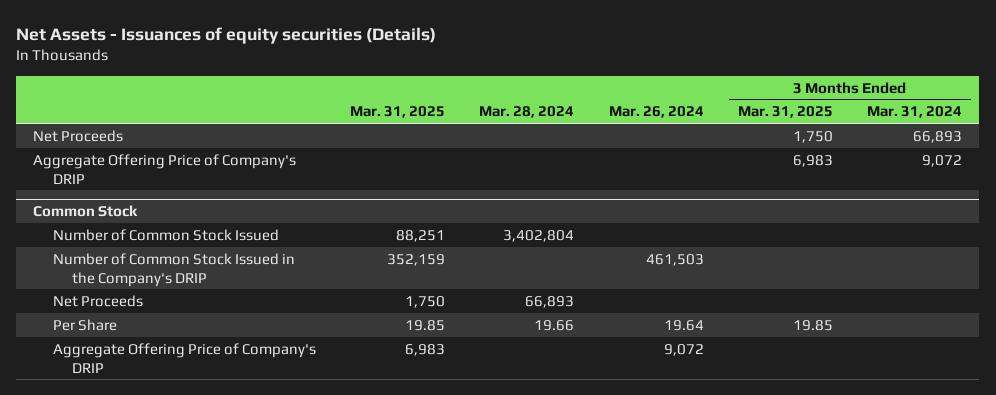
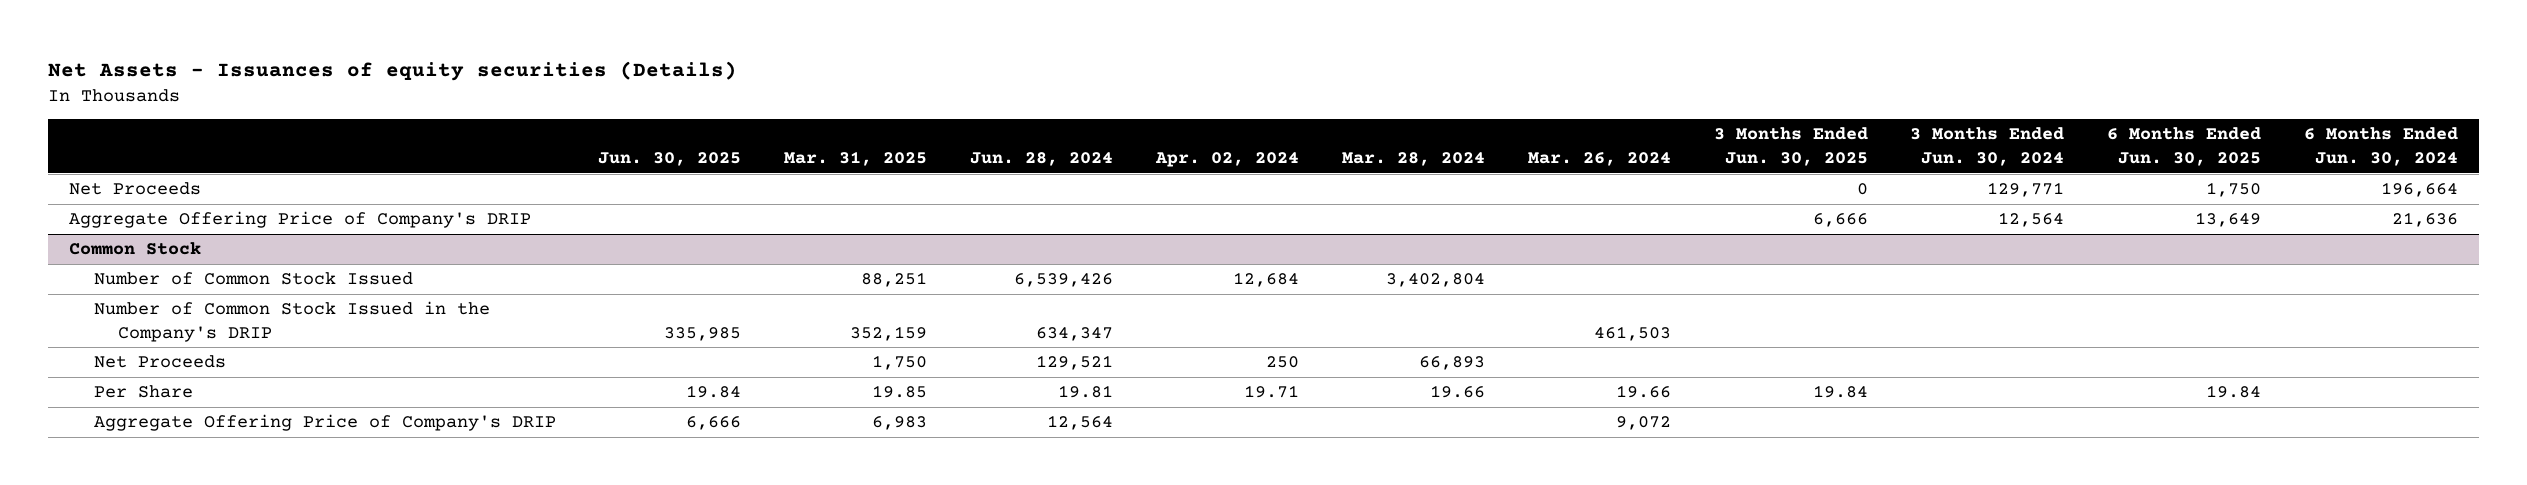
- | Mar. 31, 2025 | Mar. 28, 2024 | Mar. 26, 2024 | 3 Months Ended Mar. 31, 2025 | 3 Months Ended Mar. 31, 2024
+ | Jun. 30, 2025 | Mar. 31, 2025 | Jun. 28, 2024 | Apr. 02, 2024 | Mar. 28, 2024 | Mar. 26, 2024 | 3 Months Ended Jun. 30, 2025 | 3 Months Ended Jun. 30, 2024 | 6 Months Ended Jun. 30, 2025 | 6 Months Ended Jun. 30, 2024
@ Common Stock
- Per Share | 19.85 | 19.66 | 19.64 | 19.85 |
+ Per Share | 19.84 | 19.85 | 19.81 | 19.71 | 19.66 | 19.66 | 19.84 | | 19.84 |

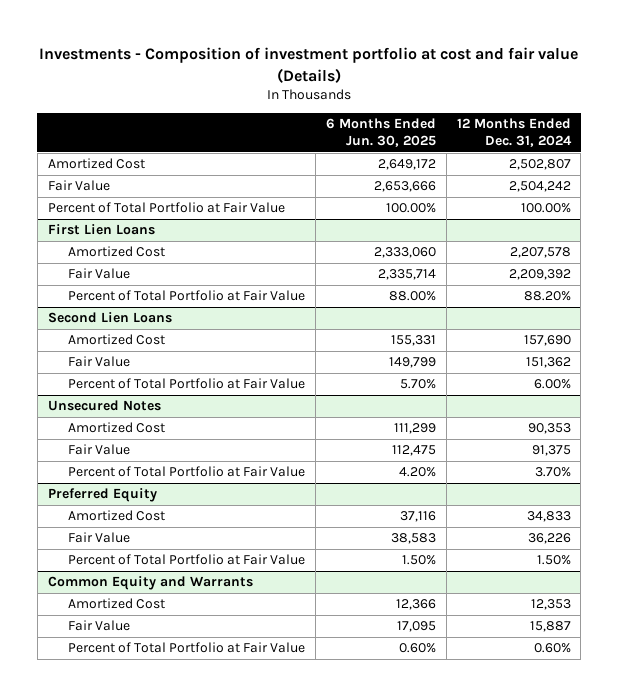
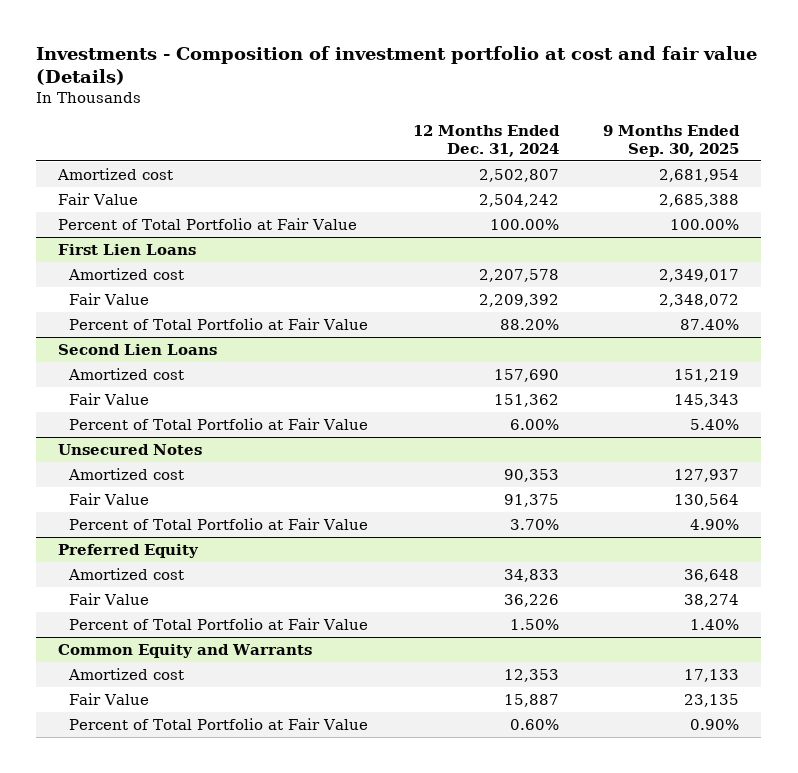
- | 6 Months Ended Jun. 30, 2025 | 12 Months Ended Dec. 31, 2024
+ | 12 Months Ended Dec. 31, 2024 | 9 Months Ended Sep. 30, 2025
- Amortized Cost | 2,649,172 | 2,502,807
+ Amortized cost | 2,502,807 | 2,681,954
@ First Lien Loans
- Amortized Cost | 2,333,060 | 2,207,578
+ Amortized cost | 2,207,578 | 2,349,017
@ Second Lien Loans
- Amortized Cost | 155,331 | 157,690
+ Amortized cost | 157,690 | 151,219
@ Unsecured Notes
- Amortized Cost | 111,299 | 90,353
+ Amortized cost | 90,353 | 127,937
@ Preferred Equity
- Amortized Cost | 37,116 | 34,833
+ Amortized cost | 34,833 | 36,648
@ Common Equity and Warrants
- Amortized Cost | 12,366 | 12,353
+ Amortized cost | 12,353 | 17,133

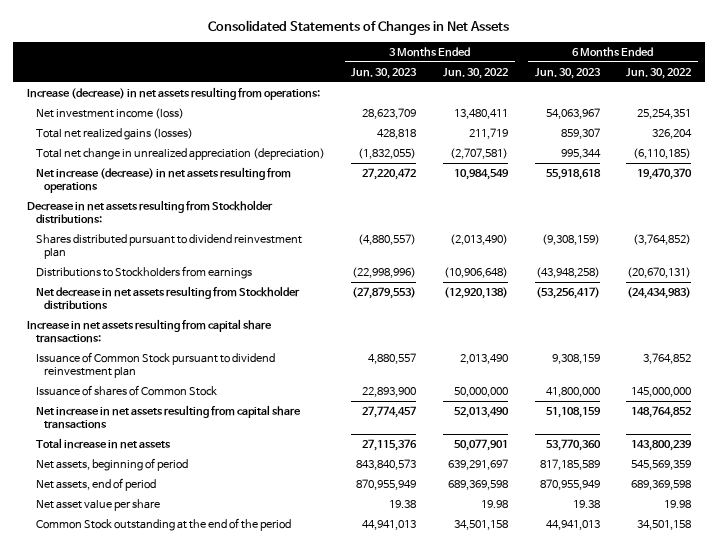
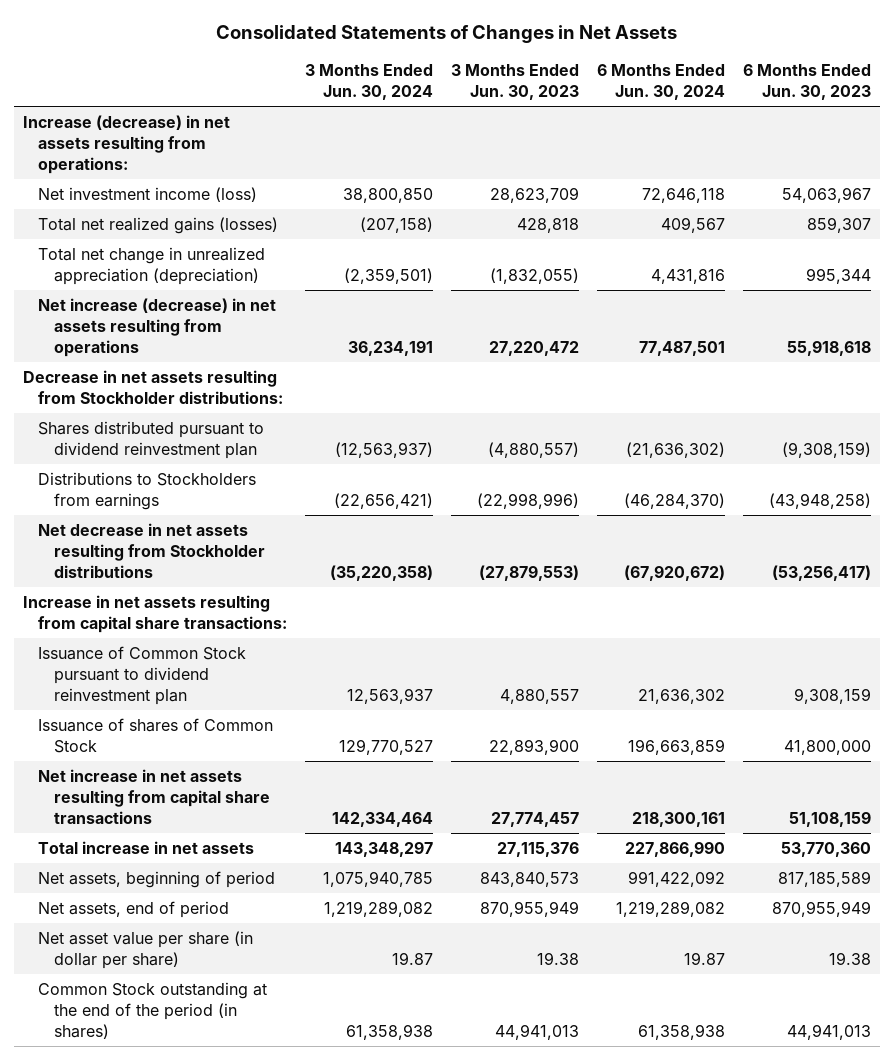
- | 3 Months Ended Jun. 30, 2023 | 3 Months Ended Jun. 30, 2022 | 6 Months Ended Jun. 30, 2023 | 6 Months Ended Jun. 30, 2022
+ | 3 Months Ended Jun. 30, 2024 | 3 Months Ended Jun. 30, 2023 | 6 Months Ended Jun. 30, 2024 | 6 Months Ended Jun. 30, 2023
- Net asset value per share | 19.38 | 19.98 | 19.38 | 19.98
- Common Stock outstanding at the end of the period | 44,941,013 | 34,501,158 | 44,941,013 | 34,501,158
+ Net asset value per share (in dollar per share) | 19.87 | 19.38 | 19.87 | 19.38
+ Common Stock outstanding at the end of the period (in shares) | 61,358,938 | 44,941,013 | 61,358,938 | 44,941,013

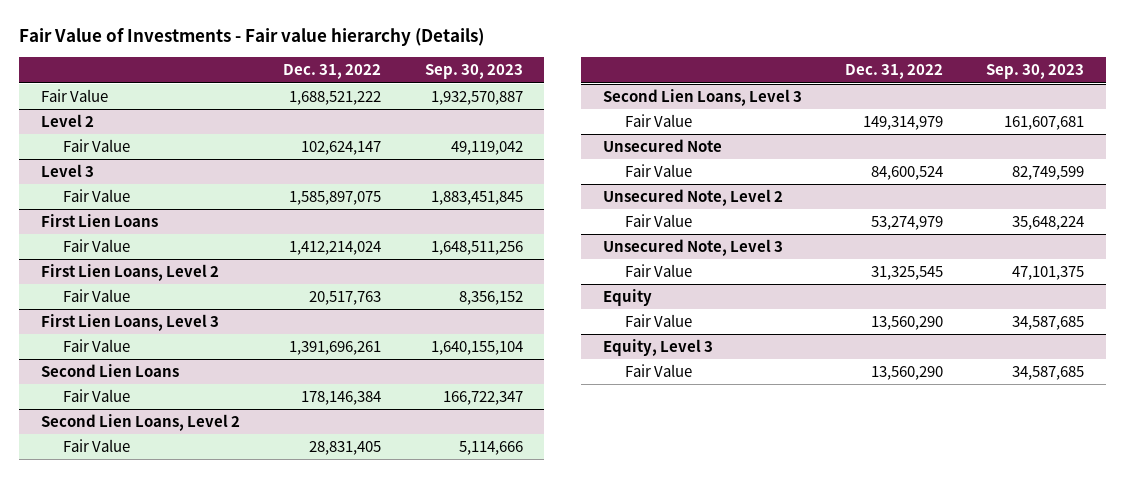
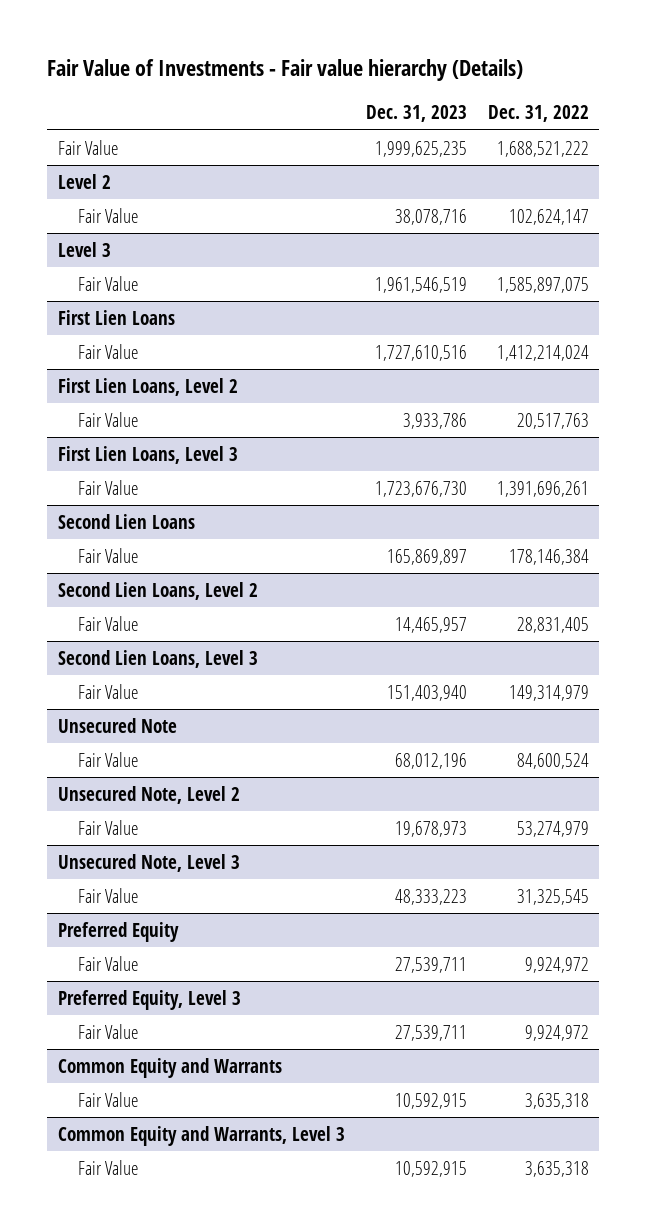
- | Dec. 31, 2022 | Sep. 30, 2023
+ | Dec. 31, 2023 | Dec. 31, 2022
- Equity
- Fair Value | 13,560,290 | 34,587,685
- Equity, Level 3
- Fair Value | 13,560,290 | 34,587,685
+ Preferred Equity
+ Fair Value | 27,539,711 | 9,924,972
+ Preferred Equity, Level 3
+ Fair Value | 27,539,711 | 9,924,972
+ Common Equity and Warrants
+ Fair Value | 10,592,915 | 3,635,318
+ Common Equity and Warrants, Level 3
+ Fair Value | 10,592,915 | 3,635,318

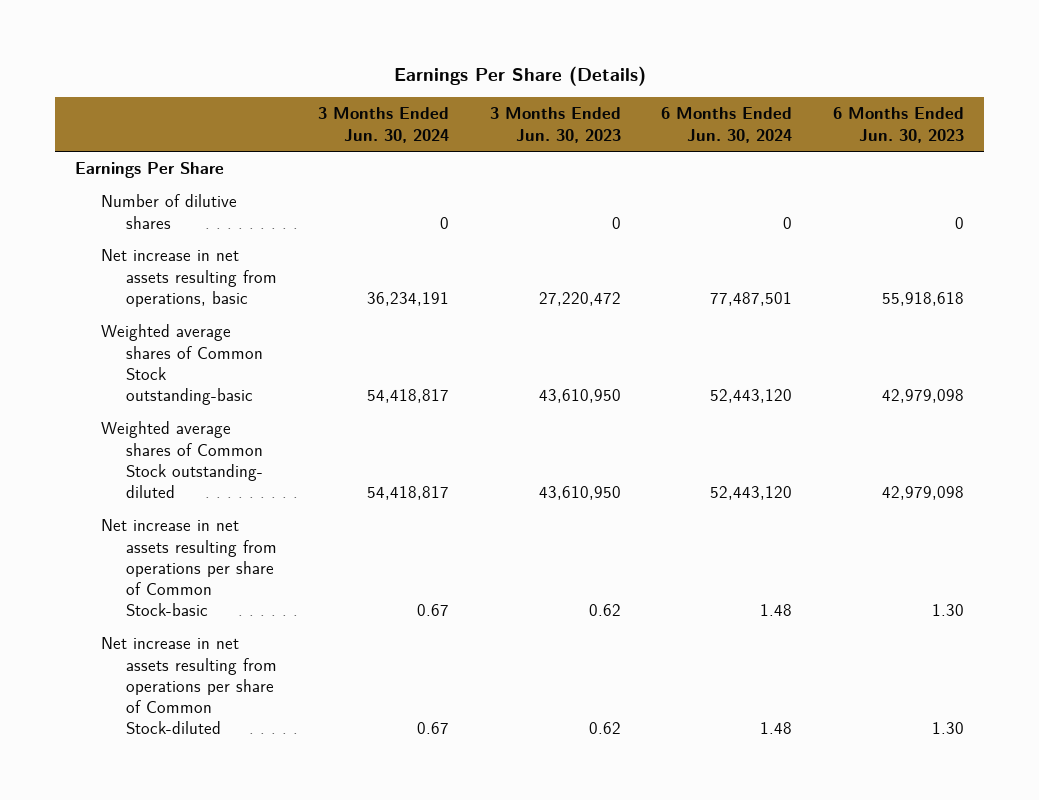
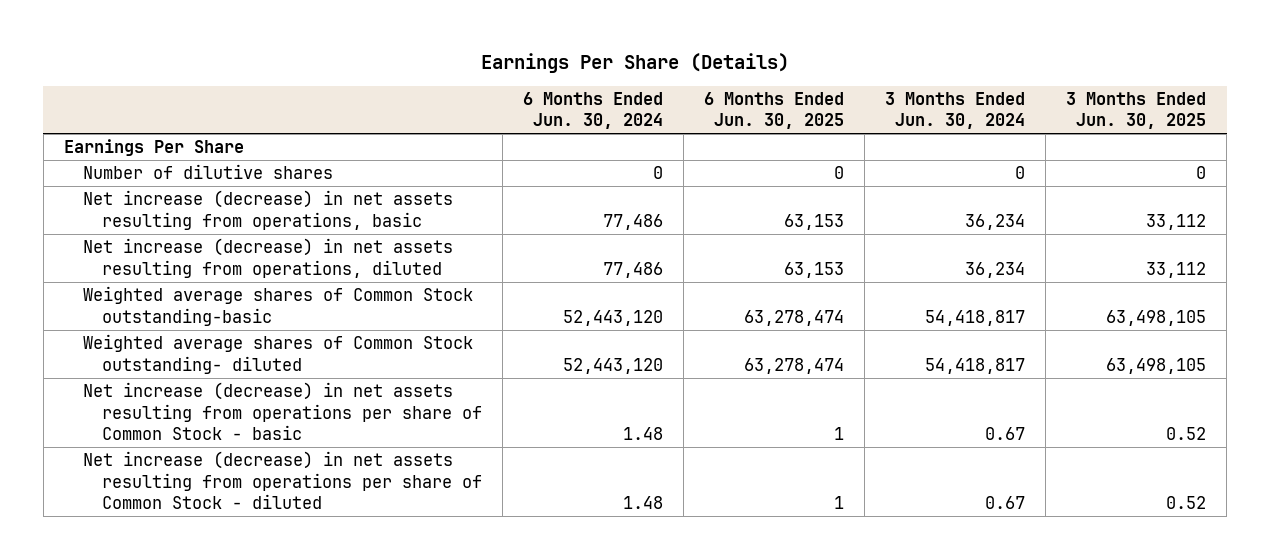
- | 3 Months Ended Jun. 30, 2024 | 3 Months Ended Jun. 30, 2023 | 6 Months Ended Jun. 30, 2024 | 6 Months Ended Jun. 30, 2023
+ | 6 Months Ended Jun. 30, 2024 | 6 Months Ended Jun. 30, 2025 | 3 Months Ended Jun. 30, 2024 | 3 Months Ended Jun. 30, 2025
- Net increase in net assets resulting from operations, basic | 36,234,191 | 27,220,472 | 77,487,501 | 55,918,618
+ Net increase (decrease) in net assets resulting from operations, basic | 77,486 | 63,153 | 36,234 | 33,112
+ Net increase (decrease) in net assets resulting from operations, diluted | 77,486 | 63,153 | 36,234 | 33,112
- Net increase in net assets resulting from operations per share of Common Stock-basic | 0.67 | 0.62 | 1.48 | 1.30
- Net increase in net assets resulting from operations per share of Common Stock-diluted | 0.67 | 0.62 | 1.48 | 1.30
+ Net increase (decrease) in net assets resulting from operations per share of Common Stock - basic | 1.48 | 1 | 0.67 | 0.52
+ Net increase (decrease) in net assets resulting from operations per share of Common Stock - diluted | 1.48 | 1 | 0.67 | 0.52

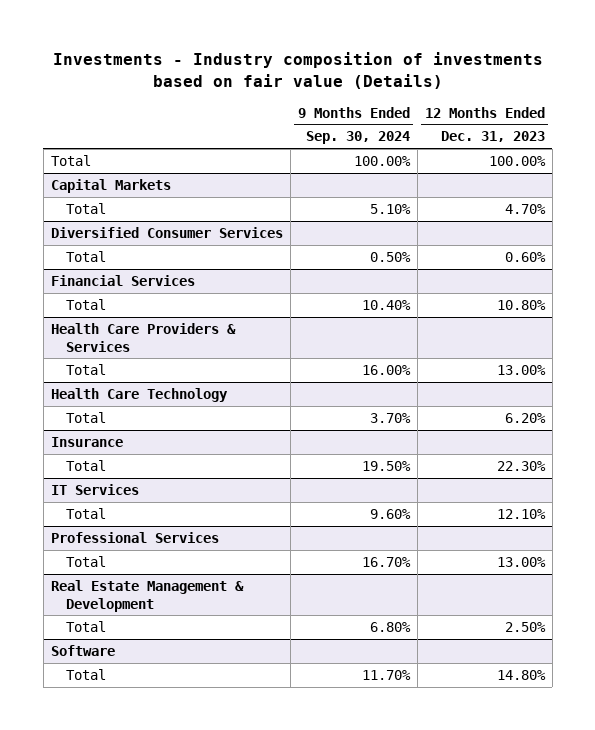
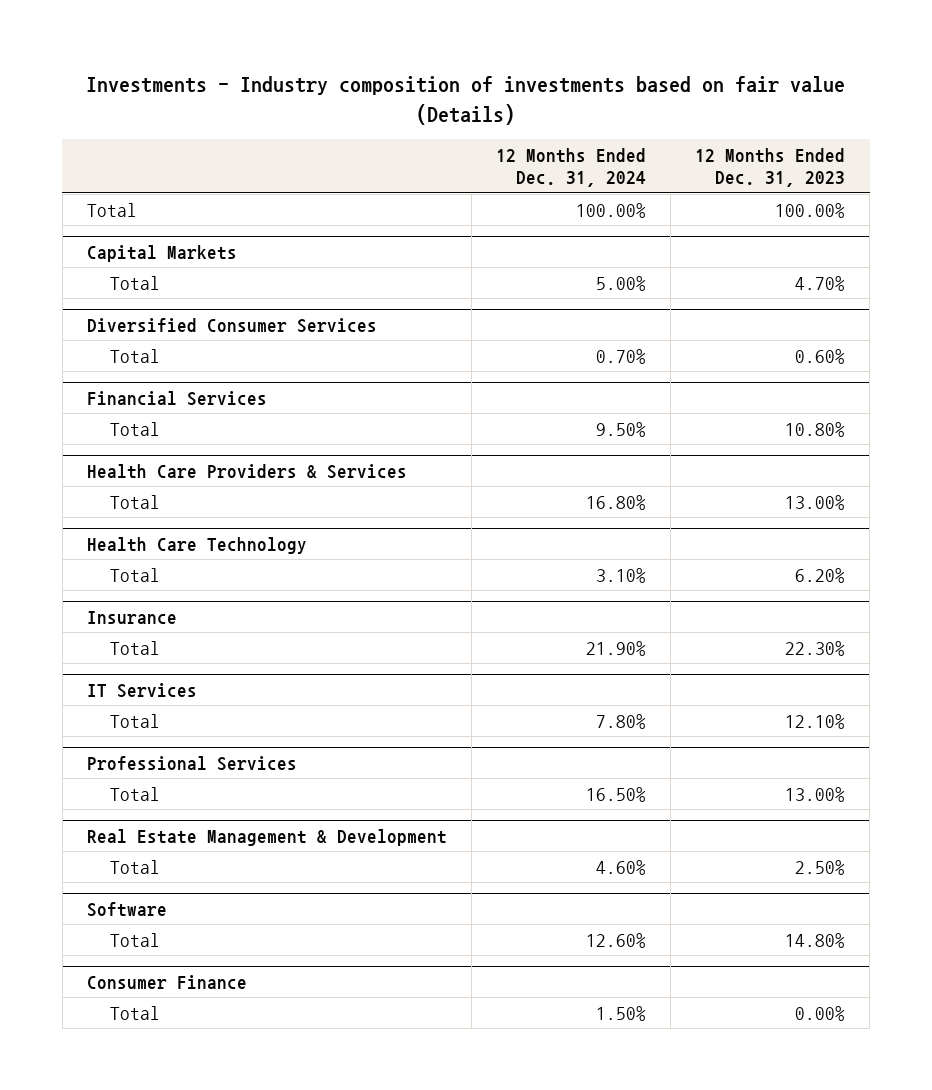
- | 9 Months Ended Sep. 30, 2024 | 12 Months Ended Dec. 31, 2023
+ | 12 Months Ended Dec. 31, 2024 | 12 Months Ended Dec. 31, 2023
+ Consumer Finance
+ Total | 1.50% | 0.00%

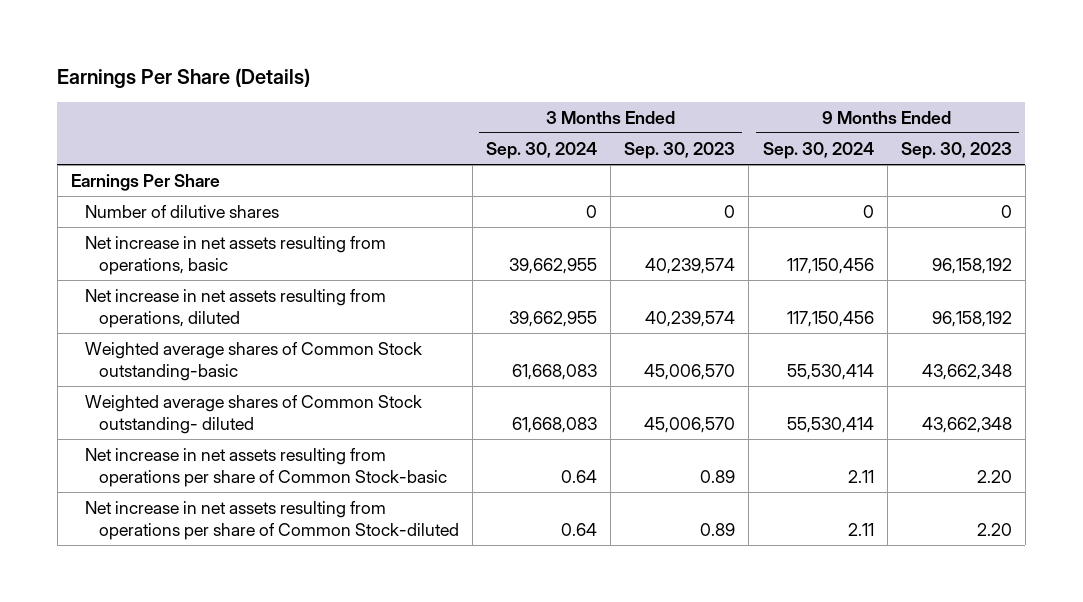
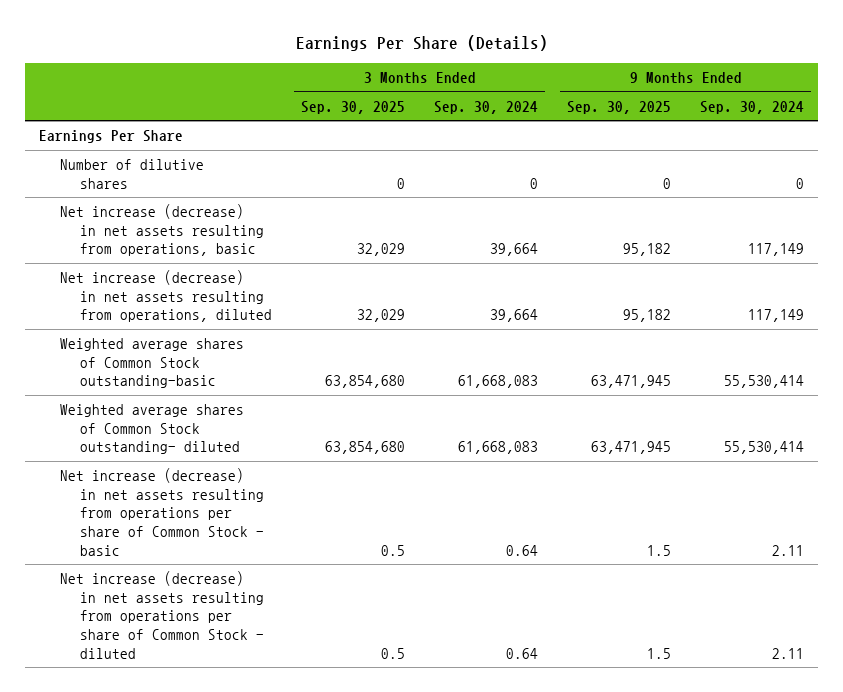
- | 3 Months Ended Sep. 30, 2024 | 3 Months Ended Sep. 30, 2023 | 9 Months Ended Sep. 30, 2024 | 9 Months Ended Sep. 30, 2023
+ | 3 Months Ended Sep. 30, 2025 | 3 Months Ended Sep. 30, 2024 | 9 Months Ended Sep. 30, 2025 | 9 Months Ended Sep. 30, 2024
- Net increase in net assets resulting from operations, basic | 39,662,955 | 40,239,574 | 117,150,456 | 96,158,192
- Net increase in net assets resulting from operations, diluted | 39,662,955 | 40,239,574 | 117,150,456 | 96,158,192
+ Net increase (decrease) in net assets resulting from operations, basic | 32,029 | 39,664 | 95,182 | 117,149
+ Net increase (decrease) in net assets resulting from operations, diluted | 32,029 | 39,664 | 95,182 | 117,149
- Net increase in net assets resulting from operations per share of Common Stock-basic | 0.64 | 0.89 | 2.11 | 2.20
- Net increase in net assets resulting from operations per share of Common Stock-diluted | 0.64 | 0.89 | 2.11 | 2.20
+ Net increase (decrease) in net assets resulting from operations per share of Common Stock - basic | 0.5 | 0.64 | 1.5 | 2.11
+ Net increase (decrease) in net assets resulting from operations per share of Common Stock - diluted | 0.5 | 0.64 | 1.5 | 2.11

